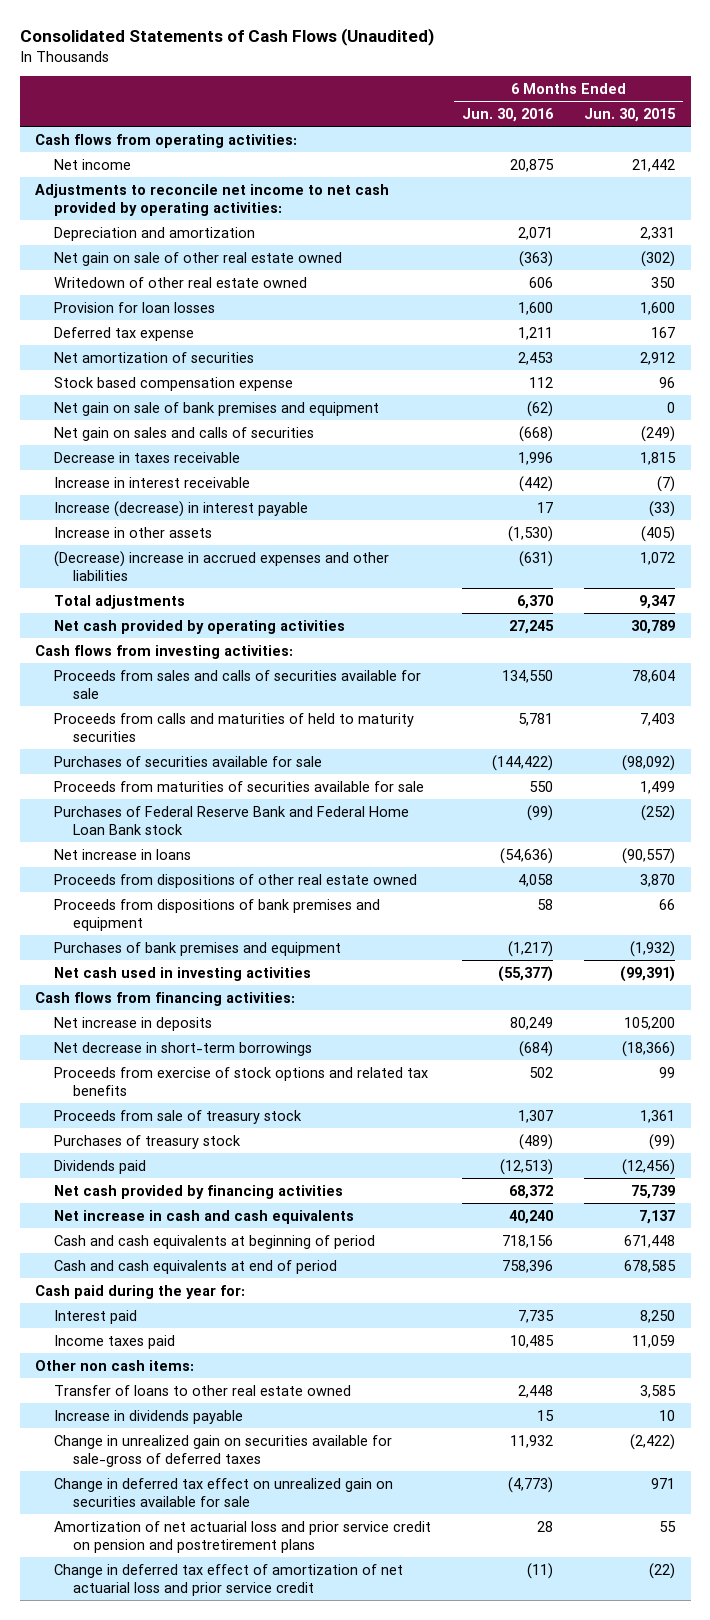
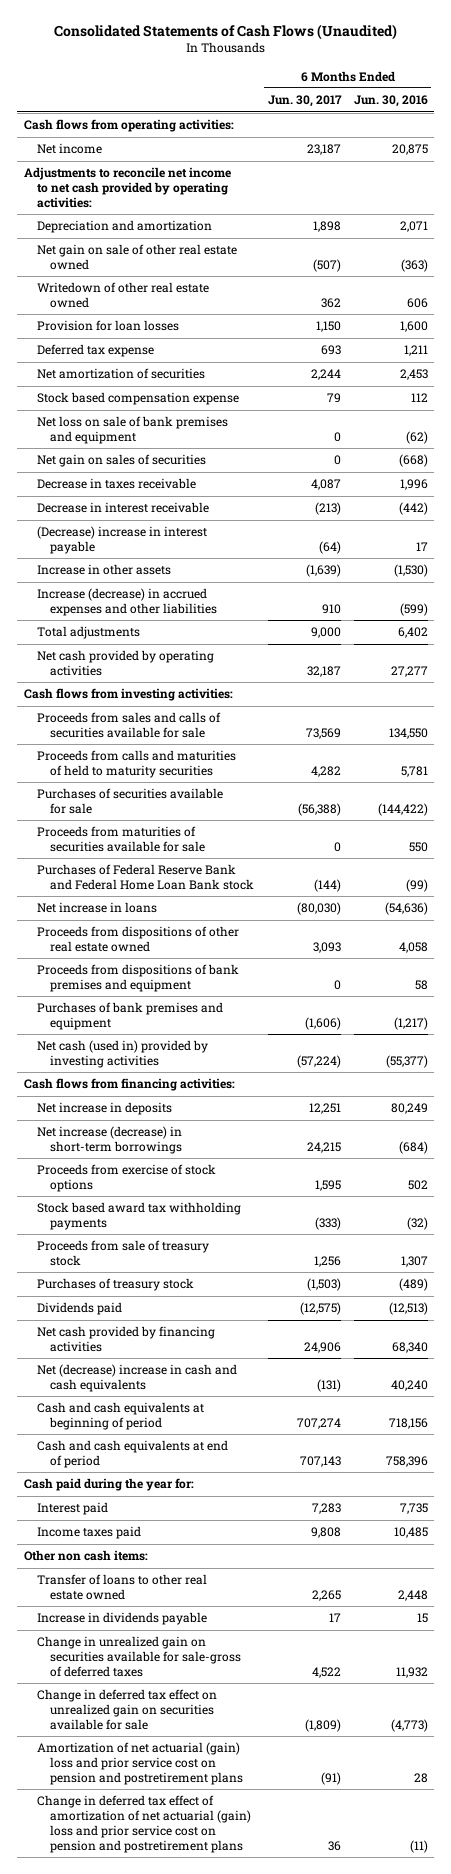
- | 6 Months Ended Jun. 30, 2016 | 6 Months Ended Jun. 30, 2015
+ | 6 Months Ended Jun. 30, 2017 | 6 Months Ended Jun. 30, 2016
- Net gain on sale of bank premises and equipment | (62) | 0
- Net gain on sales and calls of securities | (668) | (249)
+ Net loss on sale of bank premises and equipment | 0 | (62)
+ Net gain on sales of securities | 0 | (668)
- Increase in interest receivable | (442) | (7)
- Increase (decrease) in interest payable | 17 | (33)
+ Decrease in interest receivable | (213) | (442)
+ (Decrease) increase in interest payable | (64) | 17
- (Decrease) increase in accrued expenses and other liabilities | (631) | 1,072
- Total adjustments | 6,370 | 9,347
- Net cash provided by operating activities | 27,245 | 30,789
+ Increase (decrease) in accrued expenses and other liabilities | 910 | (599)
+ Total adjustments | 9,000 | 6,402
+ Net cash provided by operating activities | 32,187 | 27,277
- Net cash used in investing activities | (55,377) | (99,391)
+ Net cash (used in) provided by investing activities | (57,224) | (55,377)
- Net decrease in short-term borrowings | (684) | (18,366)
- Proceeds from exercise of stock options and related tax benefits | 502 | 99
+ Net increase (decrease) in short-term borrowings | 24,215 | (684)
+ Proceeds from exercise of stock options | 1,595 | 502
+ Stock based award tax withholding payments | (333) | (32)
- Net cash provided by financing activities | 68,372 | 75,739
- Net increase in cash and cash equivalents | 40,240 | 7,137
+ Net cash provided by financing activities | 24,906 | 68,340
+ Net (decrease) increase in cash and cash equivalents | (131) | 40,240
- Amortization of net actuarial loss and prior service credit on pension and postretirement plans | 28 | 55
- Change in deferred tax effect of amortization of net actuarial loss and prior service credit | (11) | (22)
+ Amortization of net actuarial (gain) loss and prior service cost on pension and postretirement plans | (91) | 28
+ Change in deferred tax effect of amortization of net actuarial (gain) loss and prior service cost on pension and postretirement plans | 36 | (11)

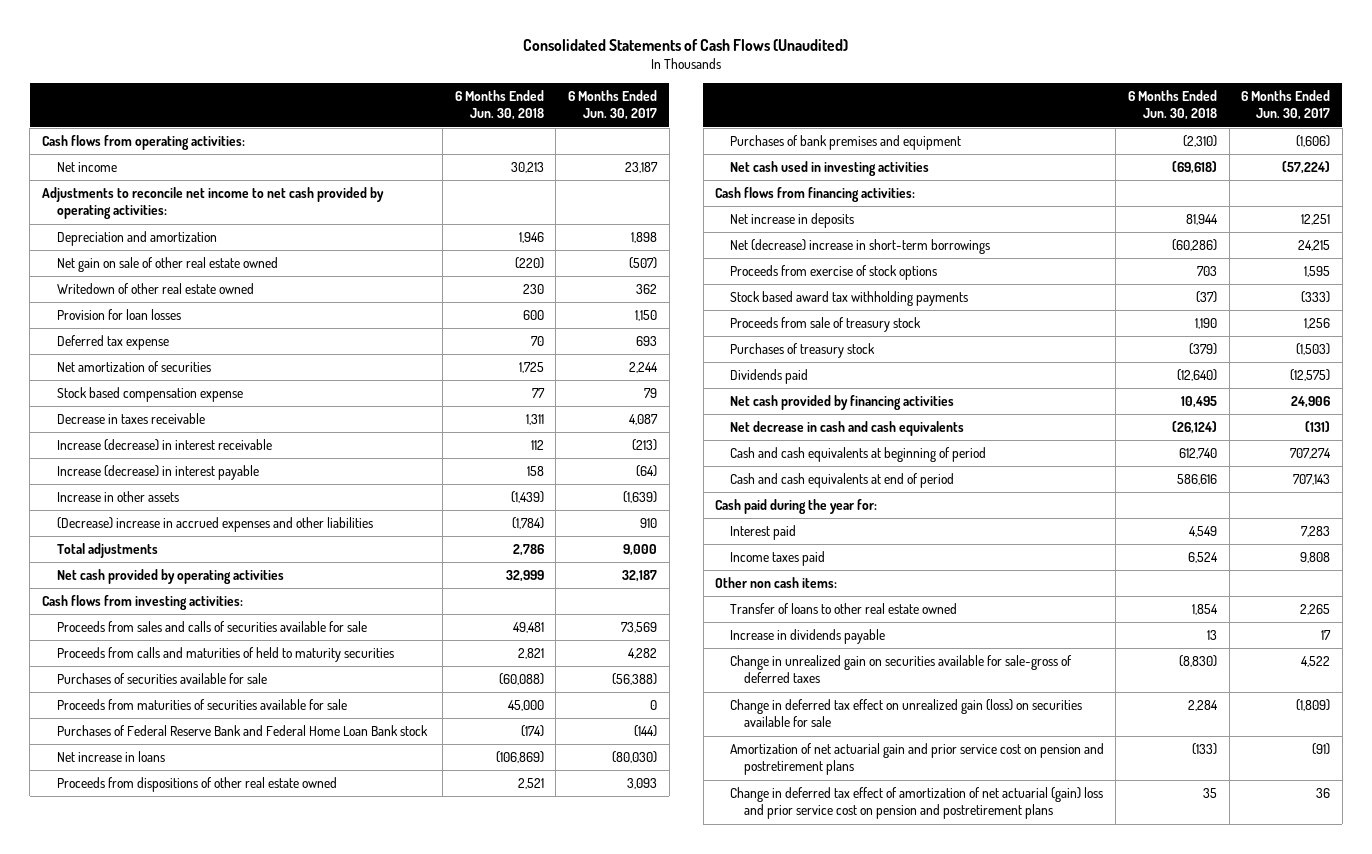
- | 6 Months Ended Jun. 30, 2017 | 6 Months Ended Jun. 30, 2016
+ | 6 Months Ended Jun. 30, 2018 | 6 Months Ended Jun. 30, 2017
- Net loss on sale of bank premises and equipment | 0 | (62)
- Net gain on sales of securities | 0 | (668)
- Decrease in interest receivable | (213) | (442)
- (Decrease) increase in interest payable | (64) | 17
+ Increase (decrease) in interest receivable | 112 | (213)
+ Increase (decrease) in interest payable | 158 | (64)
- Increase (decrease) in accrued expenses and other liabilities | 910 | (599)
+ (Decrease) increase in accrued expenses and other liabilities | (1,784) | 910
- Proceeds from dispositions of bank premises and equipment | 0 | 58
- Net cash (used in) provided by investing activities | (57,224) | (55,377)
+ Net cash used in investing activities | (69,618) | (57,224)
- Net increase (decrease) in short-term borrowings | 24,215 | (684)
+ Net (decrease) increase in short-term borrowings | (60,286) | 24,215
- Net (decrease) increase in cash and cash equivalents | (131) | 40,240
+ Net decrease in cash and cash equivalents | (26,124) | (131)
- Change in deferred tax effect on unrealized gain on securities available for sale | (1,809) | (4,773)
- Amortization of net actuarial (gain) loss and prior service cost on pension and postretirement plans | (91) | 28
+ Change in deferred tax effect on unrealized gain (loss) on securities available for sale | 2,284 | (1,809)
+ Amortization of net actuarial gain and prior service cost on pension and postretirement plans | (133) | (91)

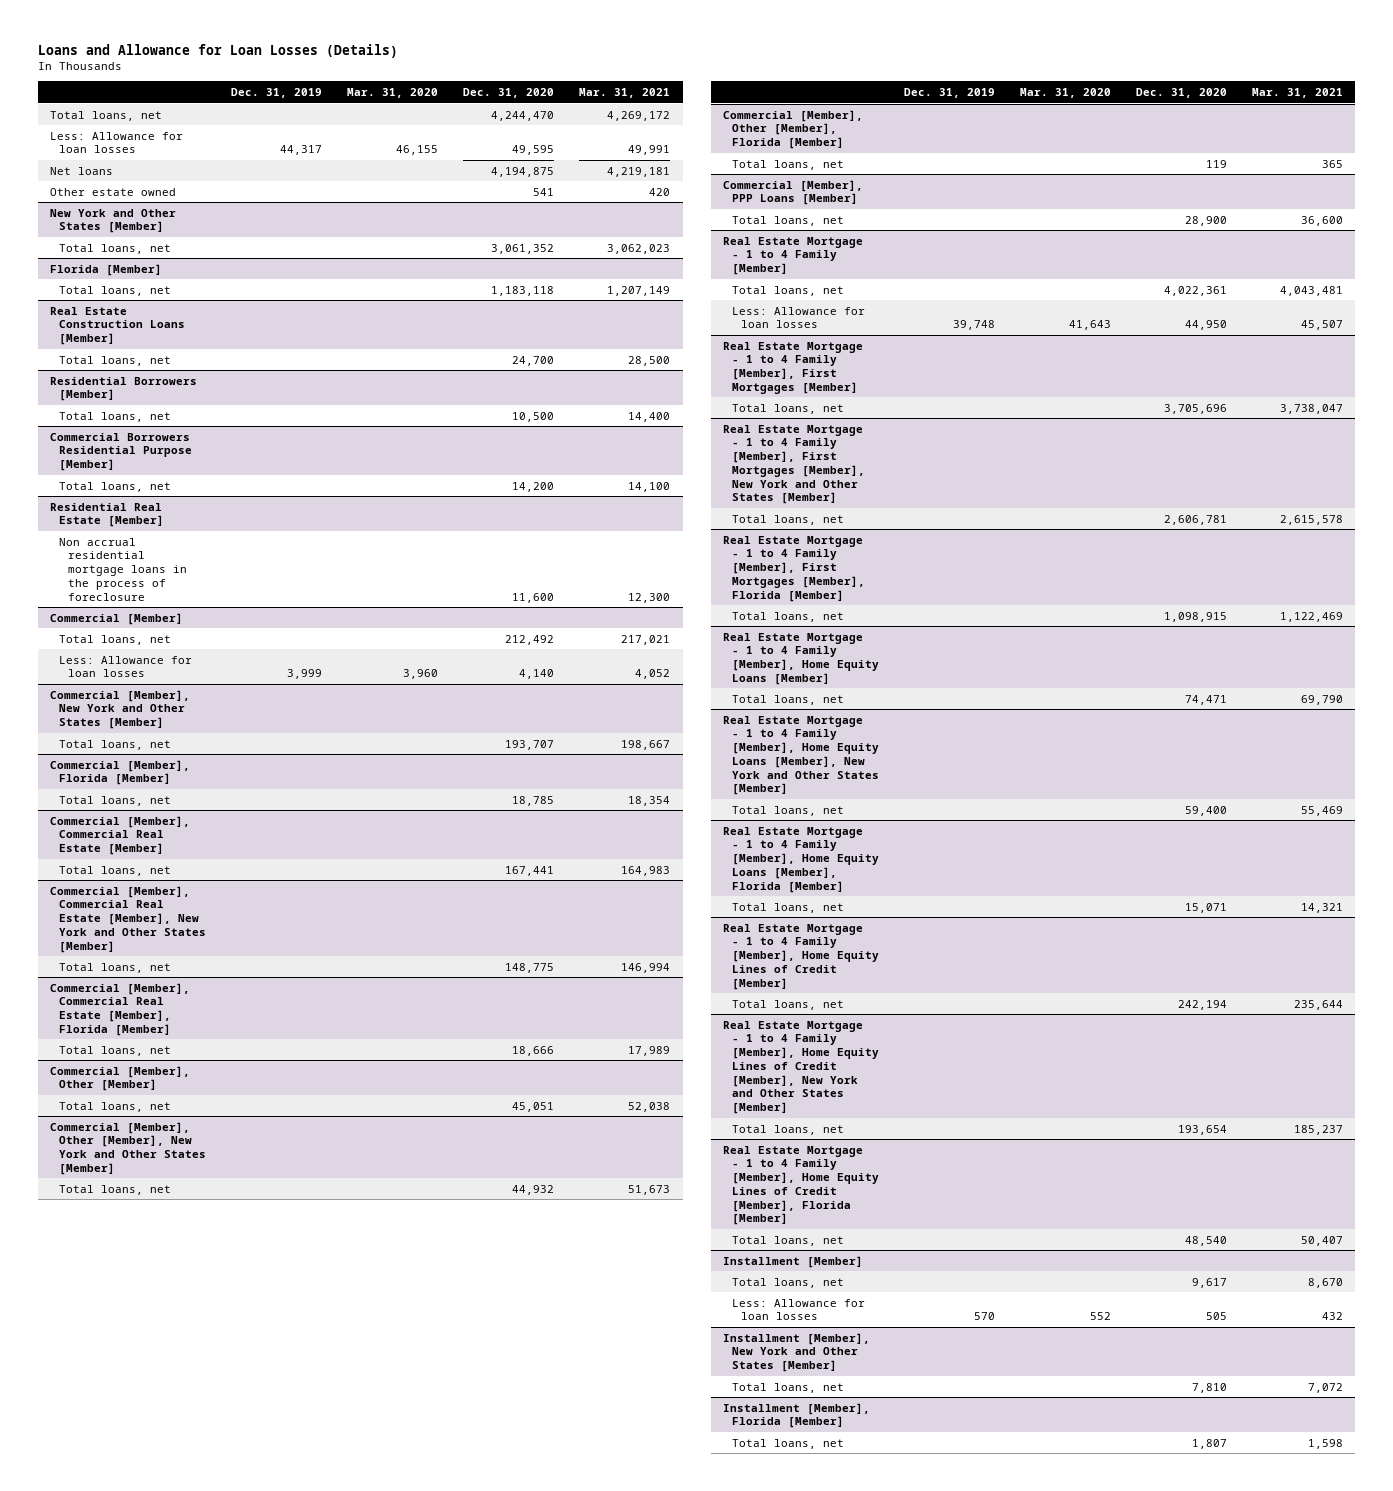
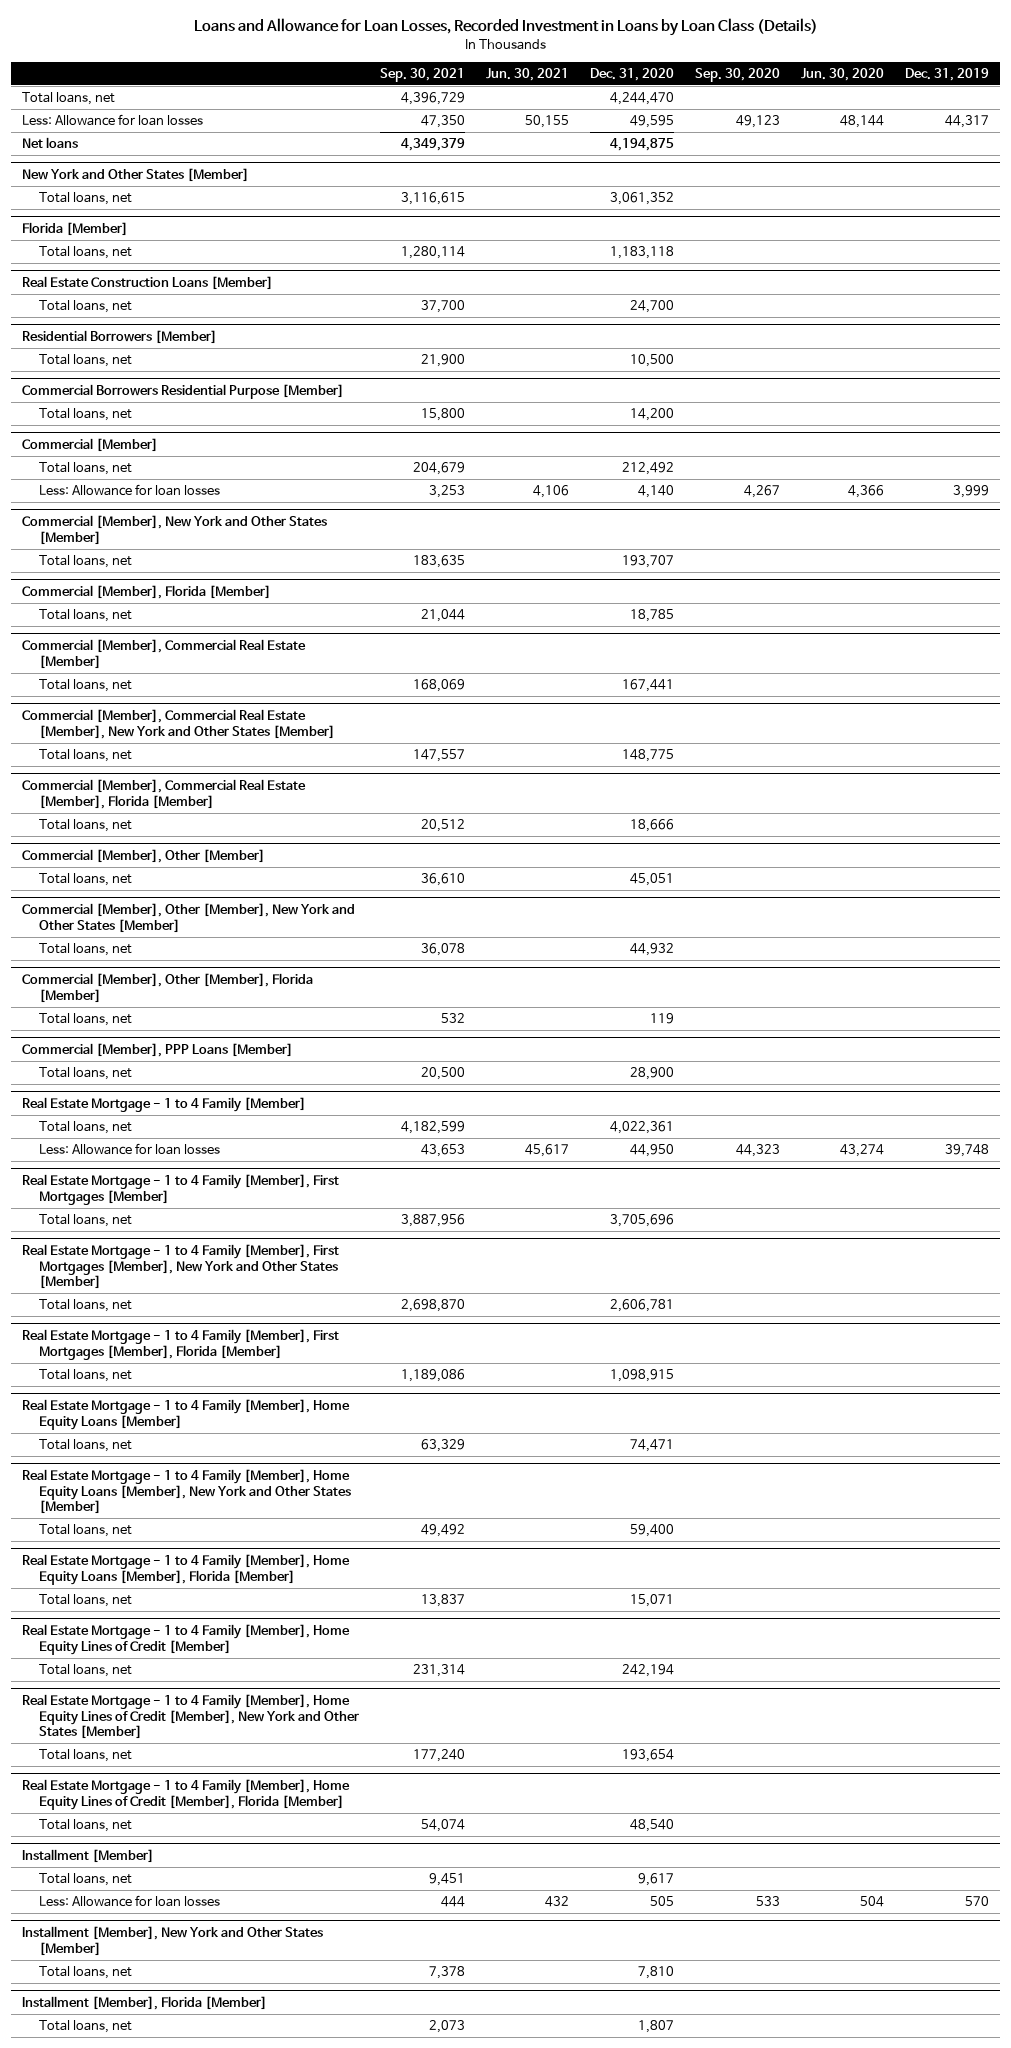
- Loans and Allowance for Loan Losses (Details)
+ Loans and Allowance for Loan Losses, Recorded Investment in Loans by Loan Class (Details)
- | Dec. 31, 2019 | Mar. 31, 2020 | Dec. 31, 2020 | Mar. 31, 2021
+ | Sep. 30, 2021 | Jun. 30, 2021 | Dec. 31, 2020 | Sep. 30, 2020 | Jun. 30, 2020 | Dec. 31, 2019
- Other estate owned | | | 541 | 420
- Residential Real Estate [Member]
- Non accrual residential mortgage loans in the process of foreclosure | | | 11,600 | 12,300

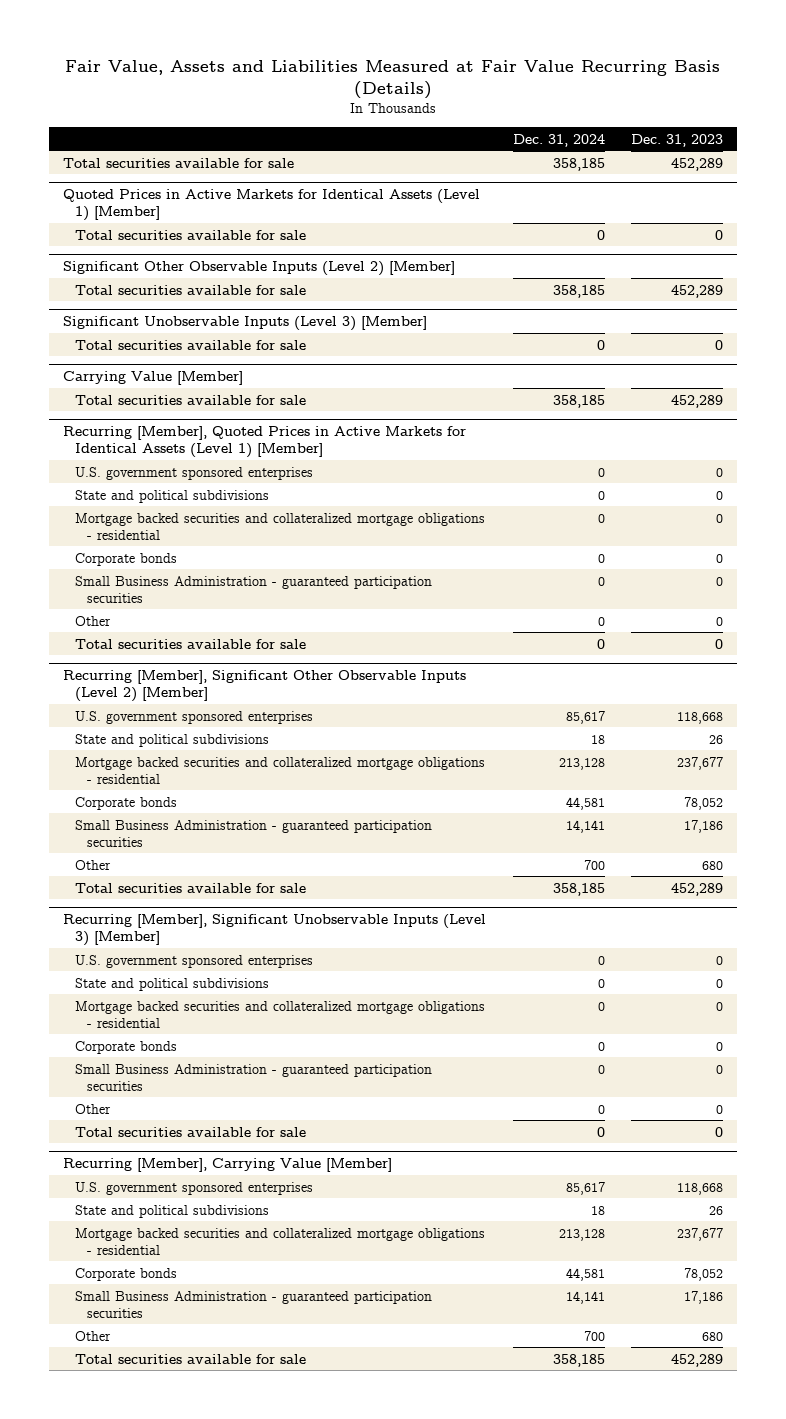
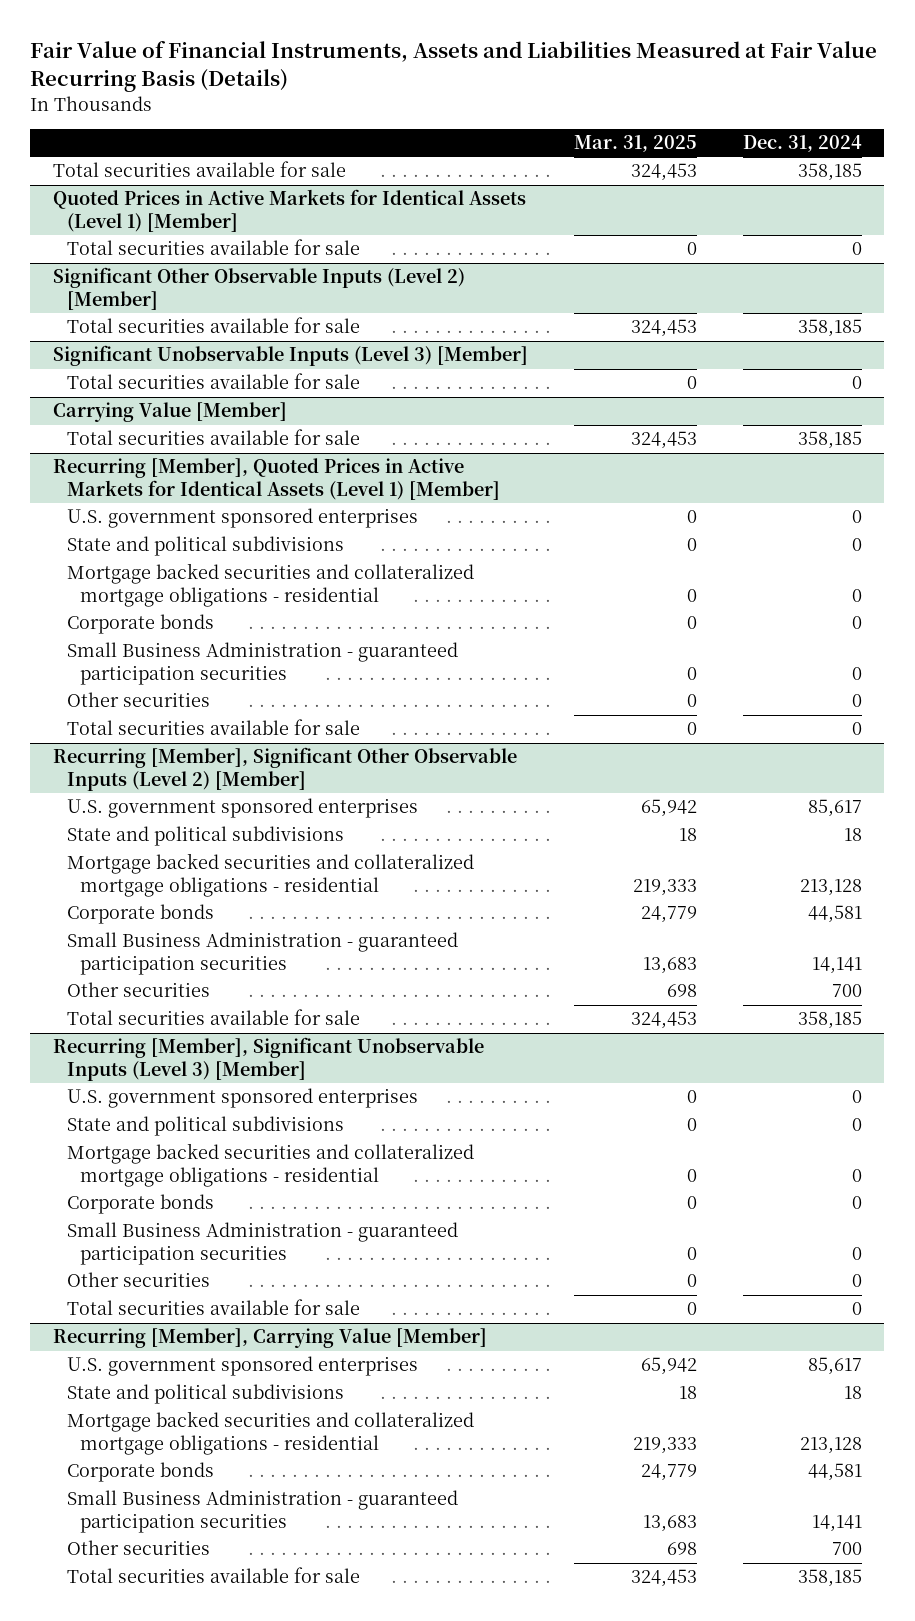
- Fair Value, Assets and Liabilities Measured at Fair Value Recurring Basis (Details)
+ Fair Value of Financial Instruments, Assets and Liabilities Measured at Fair Value Recurring Basis (Details)
- | Dec. 31, 2024 | Dec. 31, 2023
+ | Mar. 31, 2025 | Dec. 31, 2024
@ Recurring [Member], Quoted Prices in Active Markets for Identical Assets (Level 1) [Member]
- Other | 0 | 0
+ Other securities | 0 | 0
@ Recurring [Member], Significant Other Observable Inputs (Level 2) [Member]
- Other | 700 | 680
+ Other securities | 698 | 700
@ Recurring [Member], Significant Unobservable Inputs (Level 3) [Member]
- Other | 0 | 0
+ Other securities | 0 | 0
@ Recurring [Member], Carrying Value [Member]
- Other | 700 | 680
+ Other securities | 698 | 700

